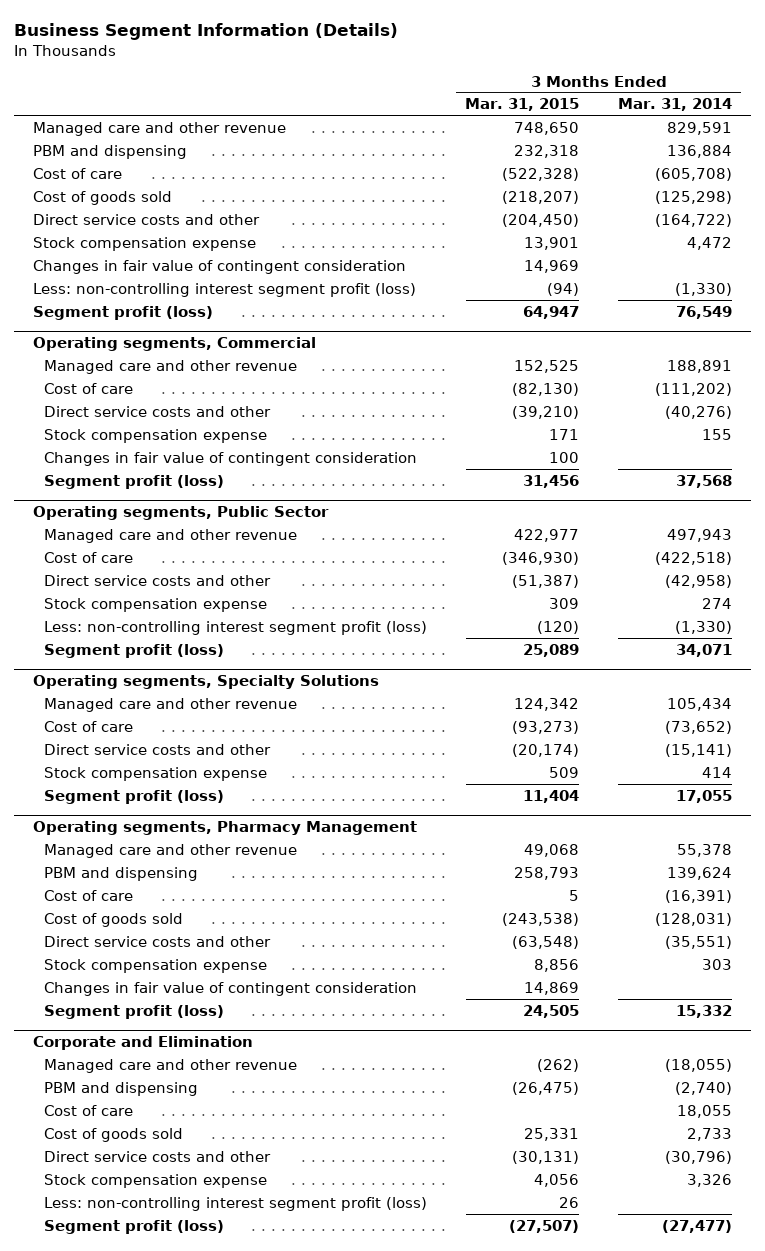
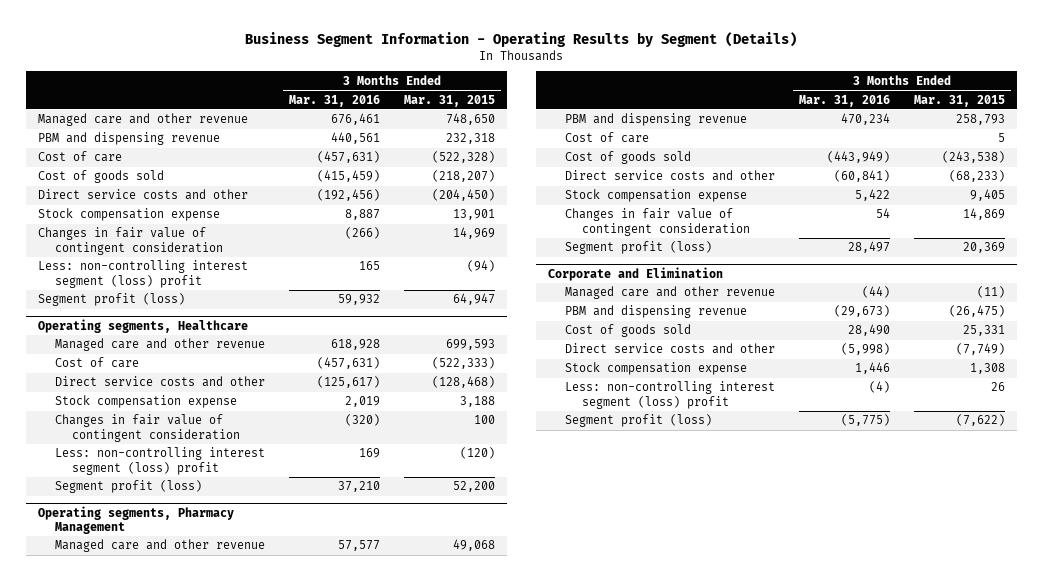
- Business Segment Information (Details)
+ Business Segment Information - Operating Results by Segment (Details)
- | 3 Months Ended Mar. 31, 2015 | 3 Months Ended Mar. 31, 2014
+ | 3 Months Ended Mar. 31, 2016 | 3 Months Ended Mar. 31, 2015
- PBM and dispensing | 232,318 | 136,884
+ PBM and dispensing revenue | 440,561 | 232,318
- Less: non-controlling interest segment profit (loss) | (94) | (1,330)
+ Less: non-controlling interest segment (loss) profit | 165 | (94)
- Operating segments, Commercial
- Managed care and other revenue | 152,525 | 188,891
- Cost of care | (82,130) | (111,202)
- Direct service costs and other | (39,210) | (40,276)
- Stock compensation expense | 171 | 155
+ Operating segments, Healthcare
+ Managed care and other revenue | 618,928 | 699,593
+ Cost of care | (457,631) | (522,333)
+ Direct service costs and other | (125,617) | (128,468)
+ Stock compensation expense | 2,019 | 3,188
- Segment profit (loss) | 31,456 | 37,568
- Operating segments, Public Sector
- Managed care and other revenue | 422,977 | 497,943
- Cost of care | (346,930) | (422,518)
- Direct service costs and other | (51,387) | (42,958)
- Stock compensation expense | 309 | 274
- Less: non-controlling interest segment profit (loss) | (120) | (1,330)
- Segment profit (loss) | 25,089 | 34,071
- Operating segments, Specialty Solutions
- Managed care and other revenue | 124,342 | 105,434
- Cost of care | (93,273) | (73,652)
- Direct service costs and other | (20,174) | (15,141)
- Stock compensation expense | 509 | 414
- Segment profit (loss) | 11,404 | 17,055
+ Less: non-controlling interest segment (loss) profit | 169 | (120)
+ Segment profit (loss) | 37,210 | 52,200
@ Operating segments, Pharmacy Management
- PBM and dispensing | 258,793 | 139,624
+ PBM and dispensing revenue | 470,234 | 258,793
- Direct service costs and other | (63,548) | (35,551)
- Stock compensation expense | 8,856 | 303
+ Direct service costs and other | (60,841) | (68,233)
+ Stock compensation expense | 5,422 | 9,405
- Segment profit (loss) | 24,505 | 15,332
+ Segment profit (loss) | 28,497 | 20,369
@ Corporate and Elimination
- Managed care and other revenue | (262) | (18,055)
- PBM and dispensing | (26,475) | (2,740)
- Cost of care | | 18,055
+ Managed care and other revenue | (44) | (11)
+ PBM and dispensing revenue | (29,673) | (26,475)
- Direct service costs and other | (30,131) | (30,796)
- Stock compensation expense | 4,056 | 3,326
- Less: non-controlling interest segment profit (loss) | 26 |
- Segment profit (loss) | (27,507) | (27,477)
+ Direct service costs and other | (5,998) | (7,749)
+ Stock compensation expense | 1,446 | 1,308
+ Less: non-controlling interest segment (loss) profit | (4) | 26
+ Segment profit (loss) | (5,775) | (7,622)

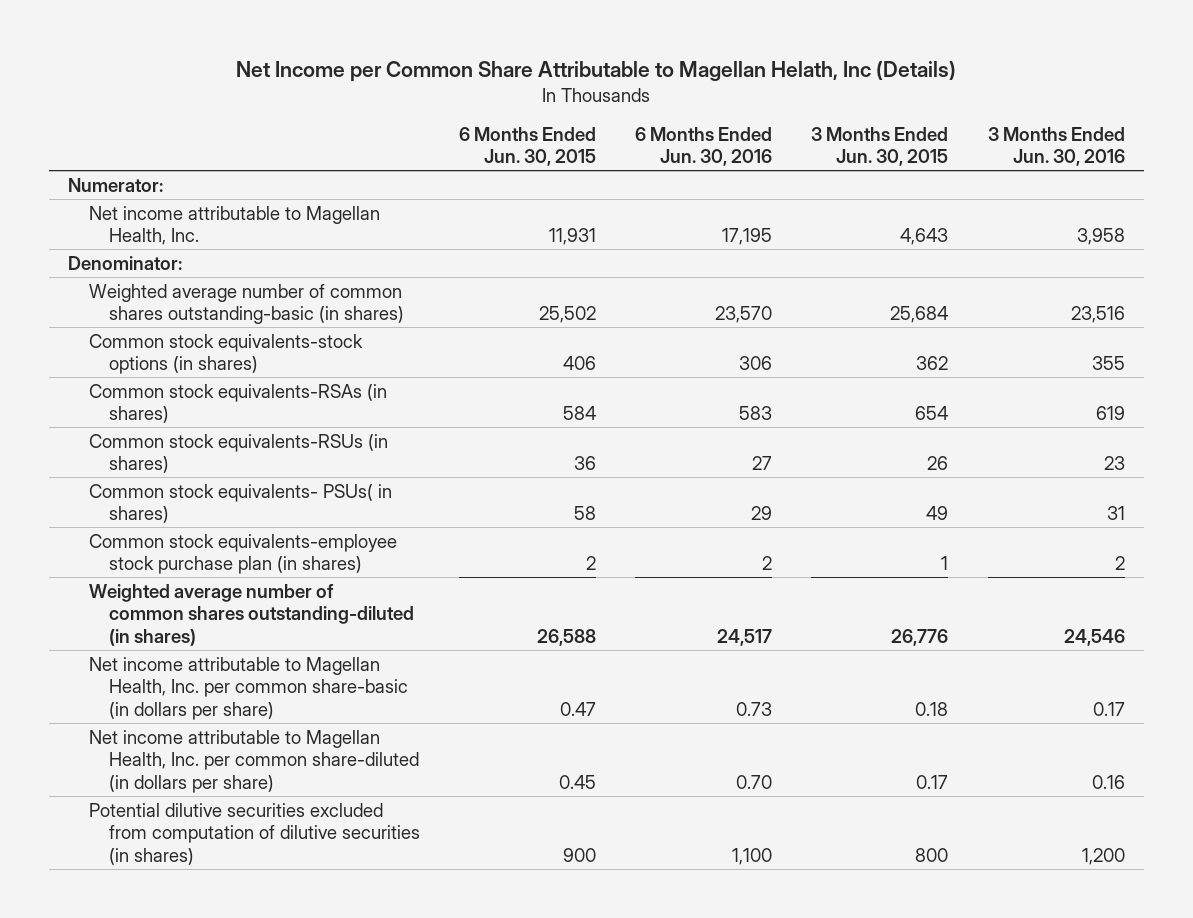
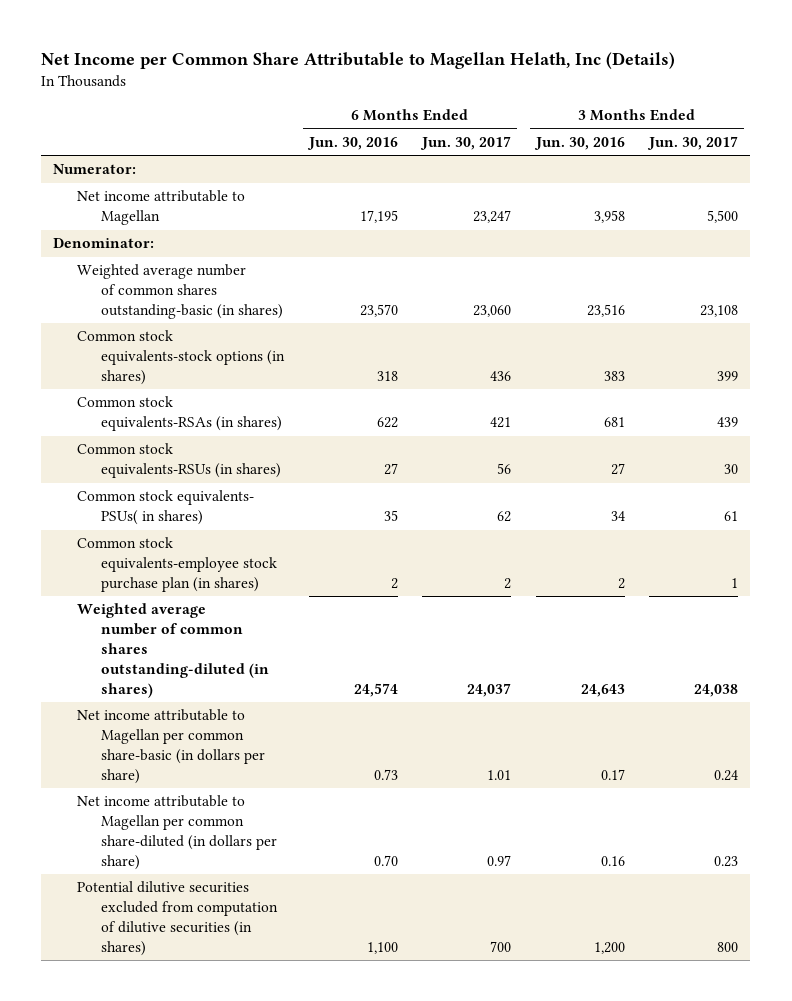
- | 6 Months Ended Jun. 30, 2015 | 6 Months Ended Jun. 30, 2016 | 3 Months Ended Jun. 30, 2015 | 3 Months Ended Jun. 30, 2016
+ | 6 Months Ended Jun. 30, 2016 | 6 Months Ended Jun. 30, 2017 | 3 Months Ended Jun. 30, 2016 | 3 Months Ended Jun. 30, 2017
- Net income attributable to Magellan Health, Inc. | 11,931 | 17,195 | 4,643 | 3,958
+ Net income attributable to Magellan | 17,195 | 23,247 | 3,958 | 5,500
- Common stock equivalents-stock options (in shares) | 406 | 306 | 362 | 355
- Common stock equivalents-RSAs (in shares) | 584 | 583 | 654 | 619
- Common stock equivalents-RSUs (in shares) | 36 | 27 | 26 | 23
- Common stock equivalents- PSUs( in shares) | 58 | 29 | 49 | 31
+ Common stock equivalents-stock options (in shares) | 318 | 436 | 383 | 399
+ Common stock equivalents-RSAs (in shares) | 622 | 421 | 681 | 439
+ Common stock equivalents-RSUs (in shares) | 27 | 56 | 27 | 30
+ Common stock equivalents- PSUs( in shares) | 35 | 62 | 34 | 61
- Weighted average number of common shares outstanding-diluted (in shares) | 26,588 | 24,517 | 26,776 | 24,546
- Net income attributable to Magellan Health, Inc. per common share-basic (in dollars per share) | 0.47 | 0.73 | 0.18 | 0.17
- Net income attributable to Magellan Health, Inc. per common share-diluted (in dollars per share) | 0.45 | 0.70 | 0.17 | 0.16
+ Weighted average number of common shares outstanding-diluted (in shares) | 24,574 | 24,037 | 24,643 | 24,038
+ Net income attributable to Magellan per common share-basic (in dollars per share) | 0.73 | 1.01 | 0.17 | 0.24
+ Net income attributable to Magellan per common share-diluted (in dollars per share) | 0.70 | 0.97 | 0.16 | 0.23

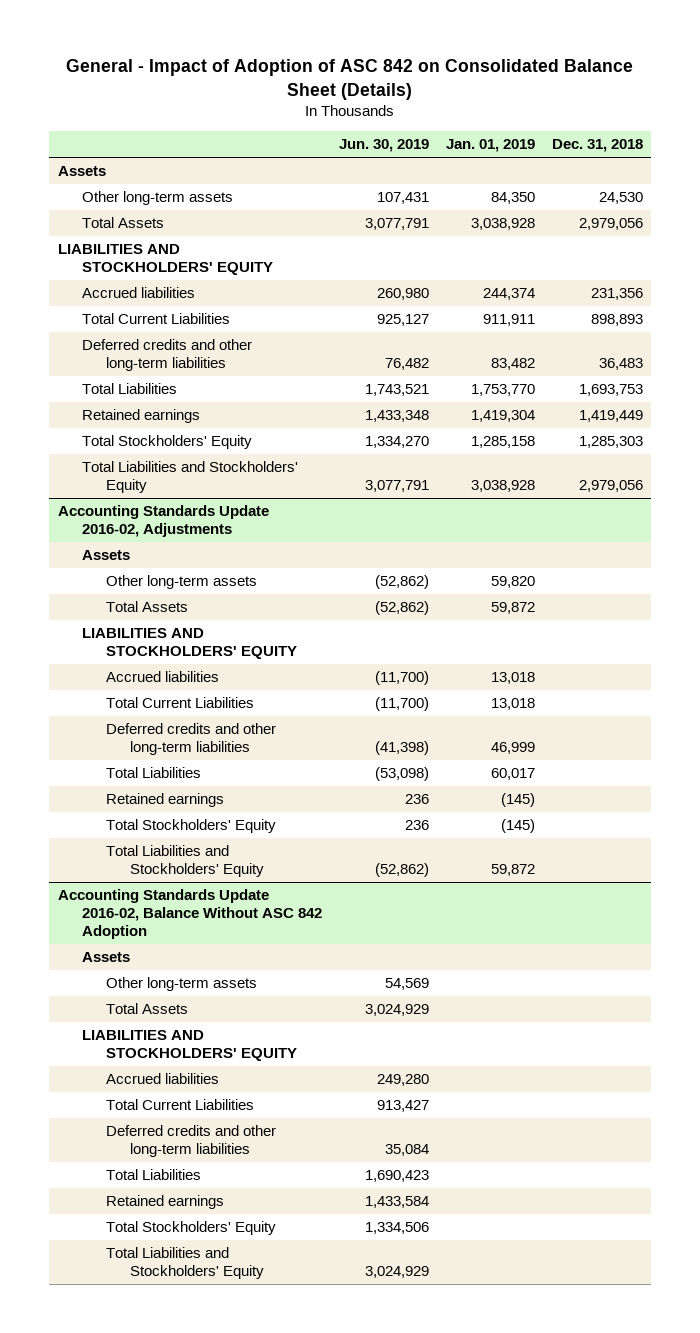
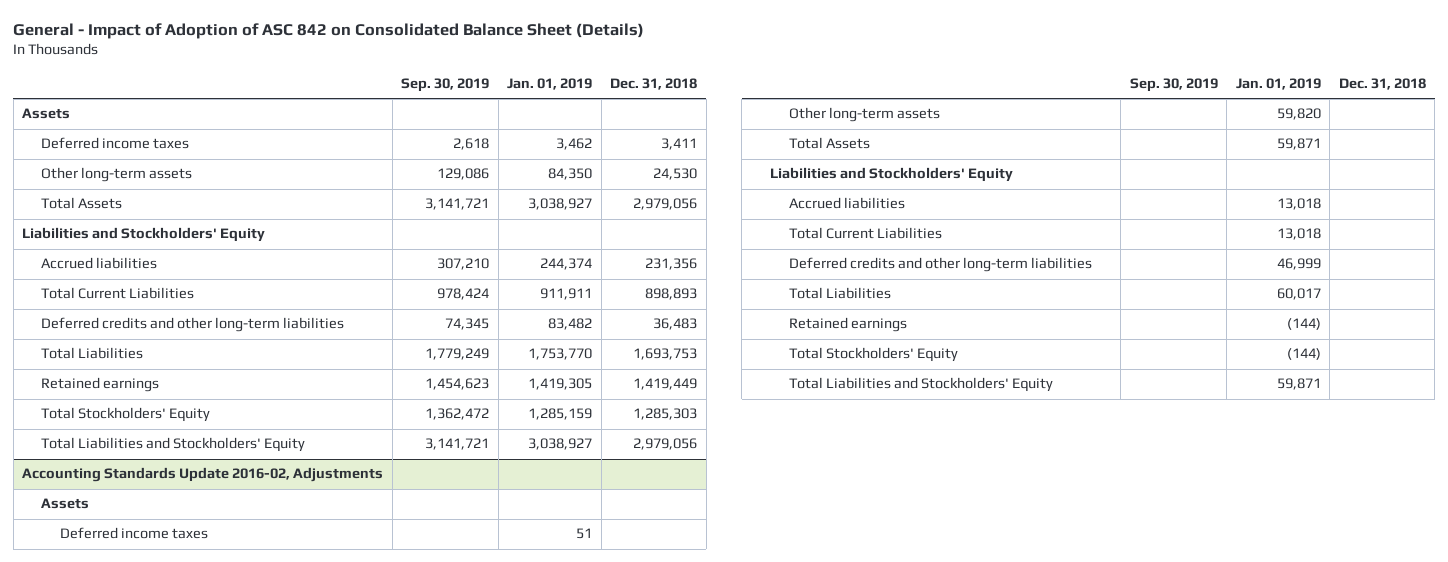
- | Jun. 30, 2019 | Jan. 01, 2019 | Dec. 31, 2018
+ | Sep. 30, 2019 | Jan. 01, 2019 | Dec. 31, 2018
+ Deferred income taxes | 2,618 | 3,462 | 3,411
- Total Assets | 3,077,791 | 3,038,928 | 2,979,056
- LIABILITIES AND STOCKHOLDERS' EQUITY
+ Total Assets | 3,141,721 | 3,038,927 | 2,979,056
+ Liabilities and Stockholders' Equity
- Retained earnings | 1,433,348 | 1,419,304 | 1,419,449
- Total Stockholders' Equity | 1,334,270 | 1,285,158 | 1,285,303
- Total Liabilities and Stockholders' Equity | 3,077,791 | 3,038,928 | 2,979,056
+ Retained earnings | 1,454,623 | 1,419,305 | 1,419,449
+ Total Stockholders' Equity | 1,362,472 | 1,285,159 | 1,285,303
+ Total Liabilities and Stockholders' Equity | 3,141,721 | 3,038,927 | 2,979,056
@ Accounting Standards Update 2016-02, Adjustments
+ Deferred income taxes | | 51 |
- Total Assets | (52,862) | 59,872 |
- LIABILITIES AND STOCKHOLDERS' EQUITY
+ Total Assets | | 59,871 |
+ Liabilities and Stockholders' Equity
- Retained earnings | 236 | (145) |
- Total Stockholders' Equity | 236 | (145) |
- Total Liabilities and Stockholders' Equity | (52,862) | 59,872 |
- Accounting Standards Update 2016-02, Balance Without ASC 842 Adoption
- Assets
- Other long-term assets | 54,569 | |
- Total Assets | 3,024,929 | |
- LIABILITIES AND STOCKHOLDERS' EQUITY
- Accrued liabilities | 249,280 | |
- Total Current Liabilities | 913,427 | |
- Deferred credits and other long-term liabilities | 35,084 | |
- Total Liabilities | 1,690,423 | |
- Retained earnings | 1,433,584 | |
- Total Stockholders' Equity | 1,334,506 | |
- Total Liabilities and Stockholders' Equity | 3,024,929 | |
@ Accounting Standards Update 2016-02, Adjustments
+ Retained earnings | | (144) |
+ Total Stockholders' Equity | | (144) |
+ Total Liabilities and Stockholders' Equity | | 59,871 |

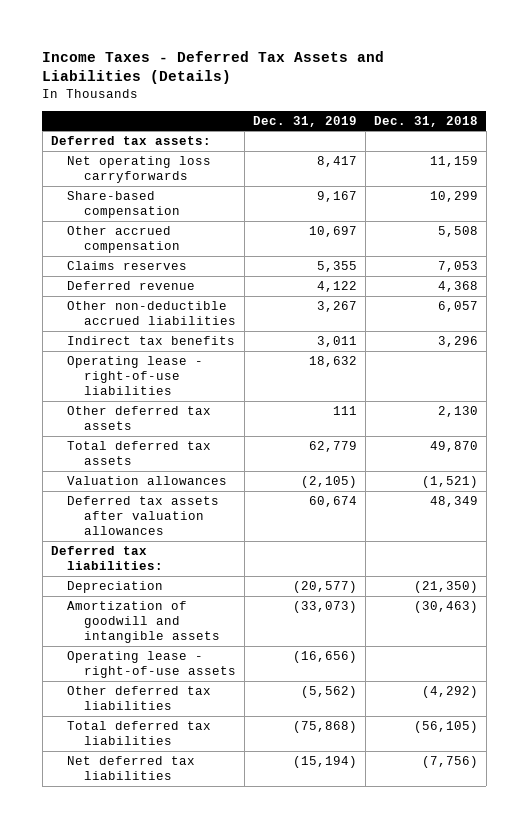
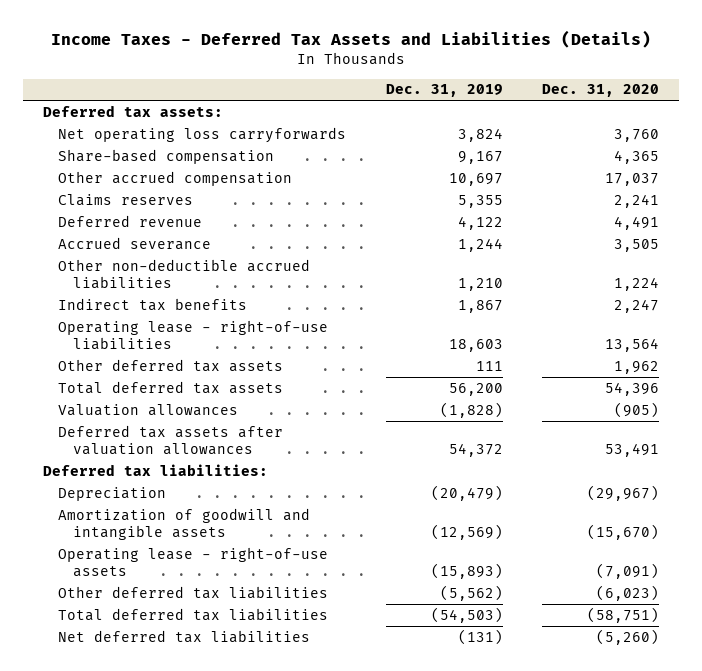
- | Dec. 31, 2019 | Dec. 31, 2018
+ | Dec. 31, 2019 | Dec. 31, 2020
- Net operating loss carryforwards | 8,417 | 11,159
+ Net operating loss carryforwards | 3,824 | 3,760
- Other non-deductible accrued liabilities | 3,267 | 6,057
- Indirect tax benefits | 3,011 | 3,296
- Operating lease - right-of-use liabilities | 18,632 |
+ Accrued severance | 1,244 | 3,505
+ Other non-deductible accrued liabilities | 1,210 | 1,224
+ Indirect tax benefits | 1,867 | 2,247
+ Operating lease - right-of-use liabilities | 18,603 | 13,564
- Total deferred tax assets | 62,779 | 49,870
- Valuation allowances | (2,105) | (1,521)
- Deferred tax assets after valuation allowances | 60,674 | 48,349
+ Total deferred tax assets | 56,200 | 54,396
+ Valuation allowances | (1,828) | (905)
+ Deferred tax assets after valuation allowances | 54,372 | 53,491
- Depreciation | (20,577) | (21,350)
- Amortization of goodwill and intangible assets | (33,073) | (30,463)
- Operating lease - right-of-use assets | (16,656) |
+ Depreciation | (20,479) | (29,967)
+ Amortization of goodwill and intangible assets | (12,569) | (15,670)
+ Operating lease - right-of-use assets | (15,893) | (7,091)
- Total deferred tax liabilities | (75,868) | (56,105)
- Net deferred tax liabilities | (15,194) | (7,756)
+ Total deferred tax liabilities | (54,503) | (58,751)
+ Net deferred tax liabilities | (131) | (5,260)

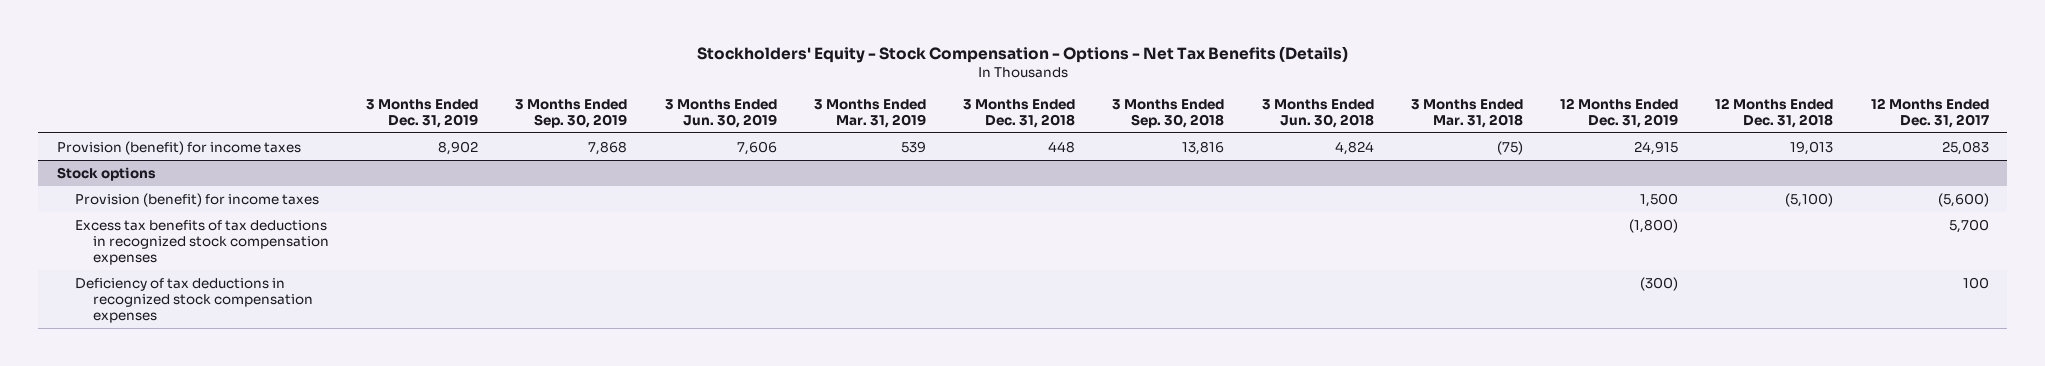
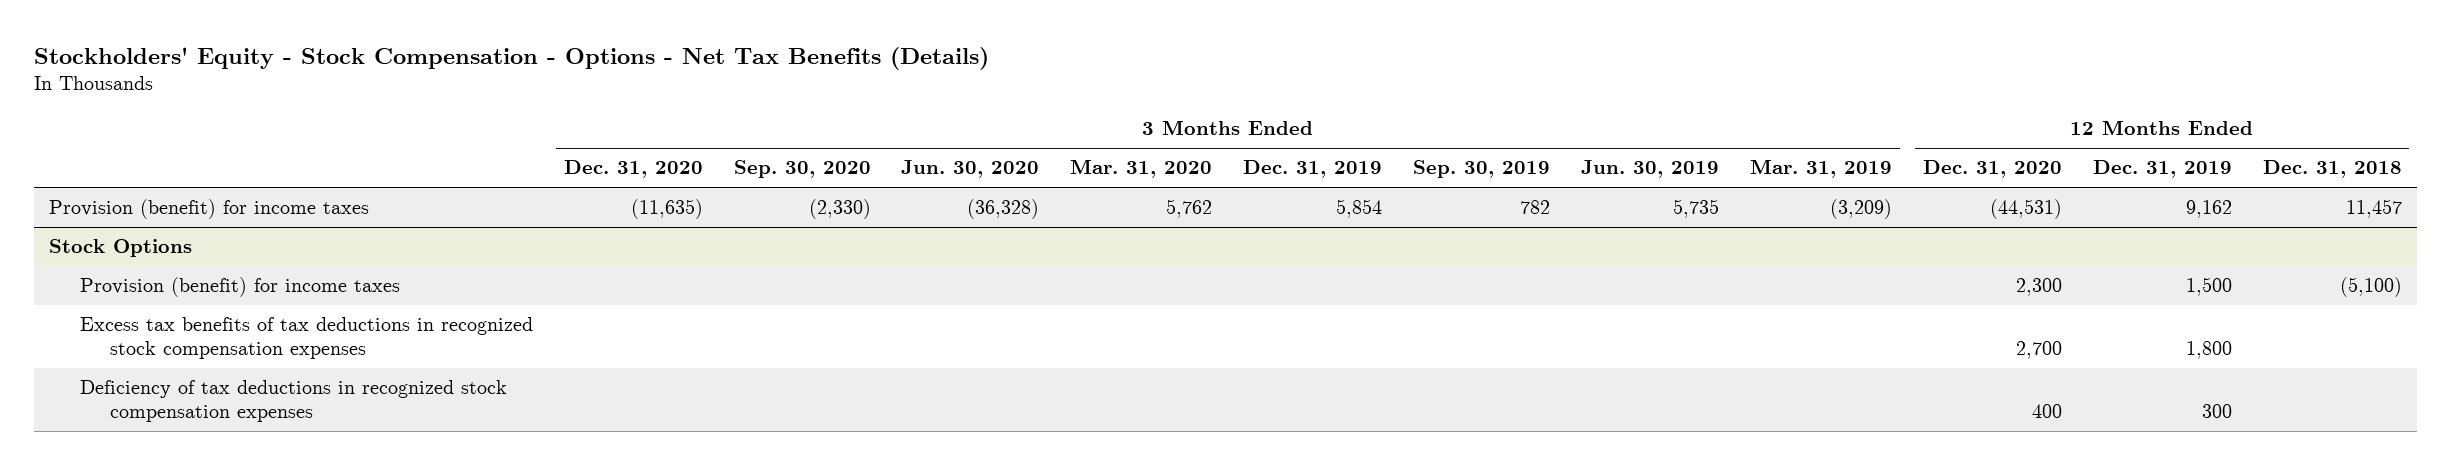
- | 3 Months Ended Dec. 31, 2019 | 3 Months Ended Sep. 30, 2019 | 3 Months Ended Jun. 30, 2019 | 3 Months Ended Mar. 31, 2019 | 3 Months Ended Dec. 31, 2018 | 3 Months Ended Sep. 30, 2018 | 3 Months Ended Jun. 30, 2018 | 3 Months Ended Mar. 31, 2018 | 12 Months Ended Dec. 31, 2019 | 12 Months Ended Dec. 31, 2018 | 12 Months Ended Dec. 31, 2017
+ | 3 Months Ended Dec. 31, 2020 | 3 Months Ended Sep. 30, 2020 | 3 Months Ended Jun. 30, 2020 | 3 Months Ended Mar. 31, 2020 | 3 Months Ended Dec. 31, 2019 | 3 Months Ended Sep. 30, 2019 | 3 Months Ended Jun. 30, 2019 | 3 Months Ended Mar. 31, 2019 | 12 Months Ended Dec. 31, 2020 | 12 Months Ended Dec. 31, 2019 | 12 Months Ended Dec. 31, 2018
- Provision (benefit) for income taxes | 8,902 | 7,868 | 7,606 | 539 | 448 | 13,816 | 4,824 | (75) | 24,915 | 19,013 | 25,083
- Stock options
+ Provision (benefit) for income taxes | (11,635) | (2,330) | (36,328) | 5,762 | 5,854 | 782 | 5,735 | (3,209) | (44,531) | 9,162 | 11,457
+ Stock Options
- Excess tax benefits of tax deductions in recognized stock compensation expenses | | | | | | | | | (1,800) | | 5,700
- Deficiency of tax deductions in recognized stock compensation expenses | | | | | | | | | (300) | | 100
+ Excess tax benefits of tax deductions in recognized stock compensation expenses | | | | | | | | | 2,700 | 1,800 |
+ Deficiency of tax deductions in recognized stock compensation expenses | | | | | | | | | 400 | 300 |

